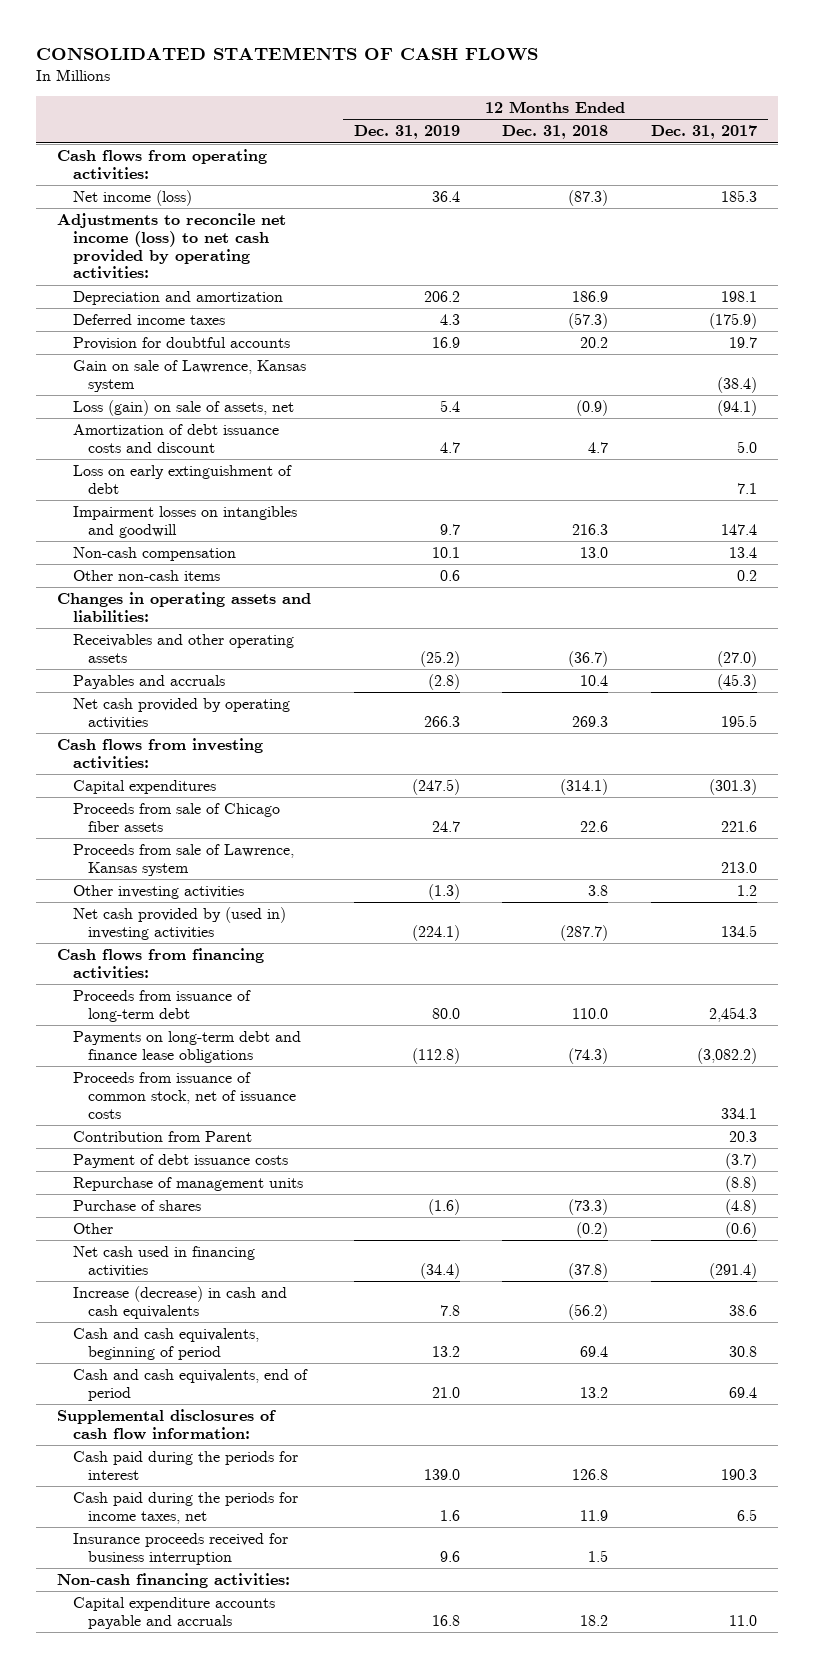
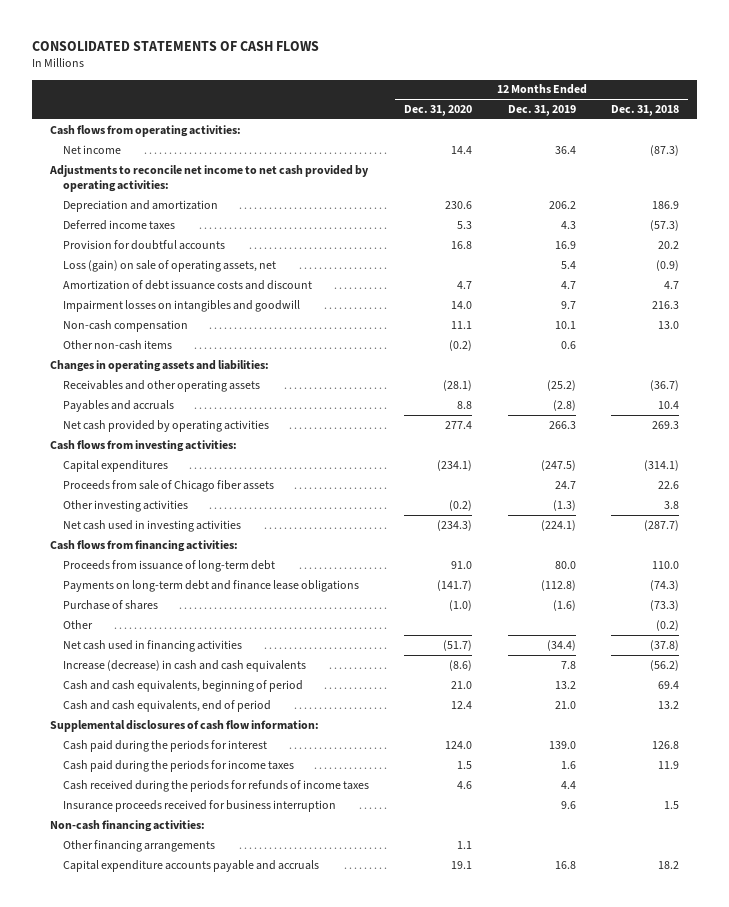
- | 12 Months Ended Dec. 31, 2019 | 12 Months Ended Dec. 31, 2018 | 12 Months Ended Dec. 31, 2017
+ | 12 Months Ended Dec. 31, 2020 | 12 Months Ended Dec. 31, 2019 | 12 Months Ended Dec. 31, 2018
- Net income (loss) | 36.4 | (87.3) | 185.3
- Adjustments to reconcile net income (loss) to net cash provided by operating activities:
+ Net income | 14.4 | 36.4 | (87.3)
+ Adjustments to reconcile net income to net cash provided by operating activities:
- Gain on sale of Lawrence, Kansas system | | | (38.4)
- Loss (gain) on sale of assets, net | 5.4 | (0.9) | (94.1)
+ Loss (gain) on sale of operating assets, net | | 5.4 | (0.9)
- Loss on early extinguishment of debt | | | 7.1
- Proceeds from sale of Lawrence, Kansas system | | | 213.0
- Net cash provided by (used in) investing activities | (224.1) | (287.7) | 134.5
+ Net cash used in investing activities | (234.3) | (224.1) | (287.7)
- Proceeds from issuance of common stock, net of issuance costs | | | 334.1
- Contribution from Parent | | | 20.3
- Payment of debt issuance costs | | | (3.7)
- Repurchase of management units | | | (8.8)
- Cash paid during the periods for income taxes, net | 1.6 | 11.9 | 6.5
+ Cash paid during the periods for income taxes | 1.5 | 1.6 | 11.9
+ Cash received during the periods for refunds of income taxes | 4.6 | 4.4 |
+ Other financing arrangements | 1.1 | |

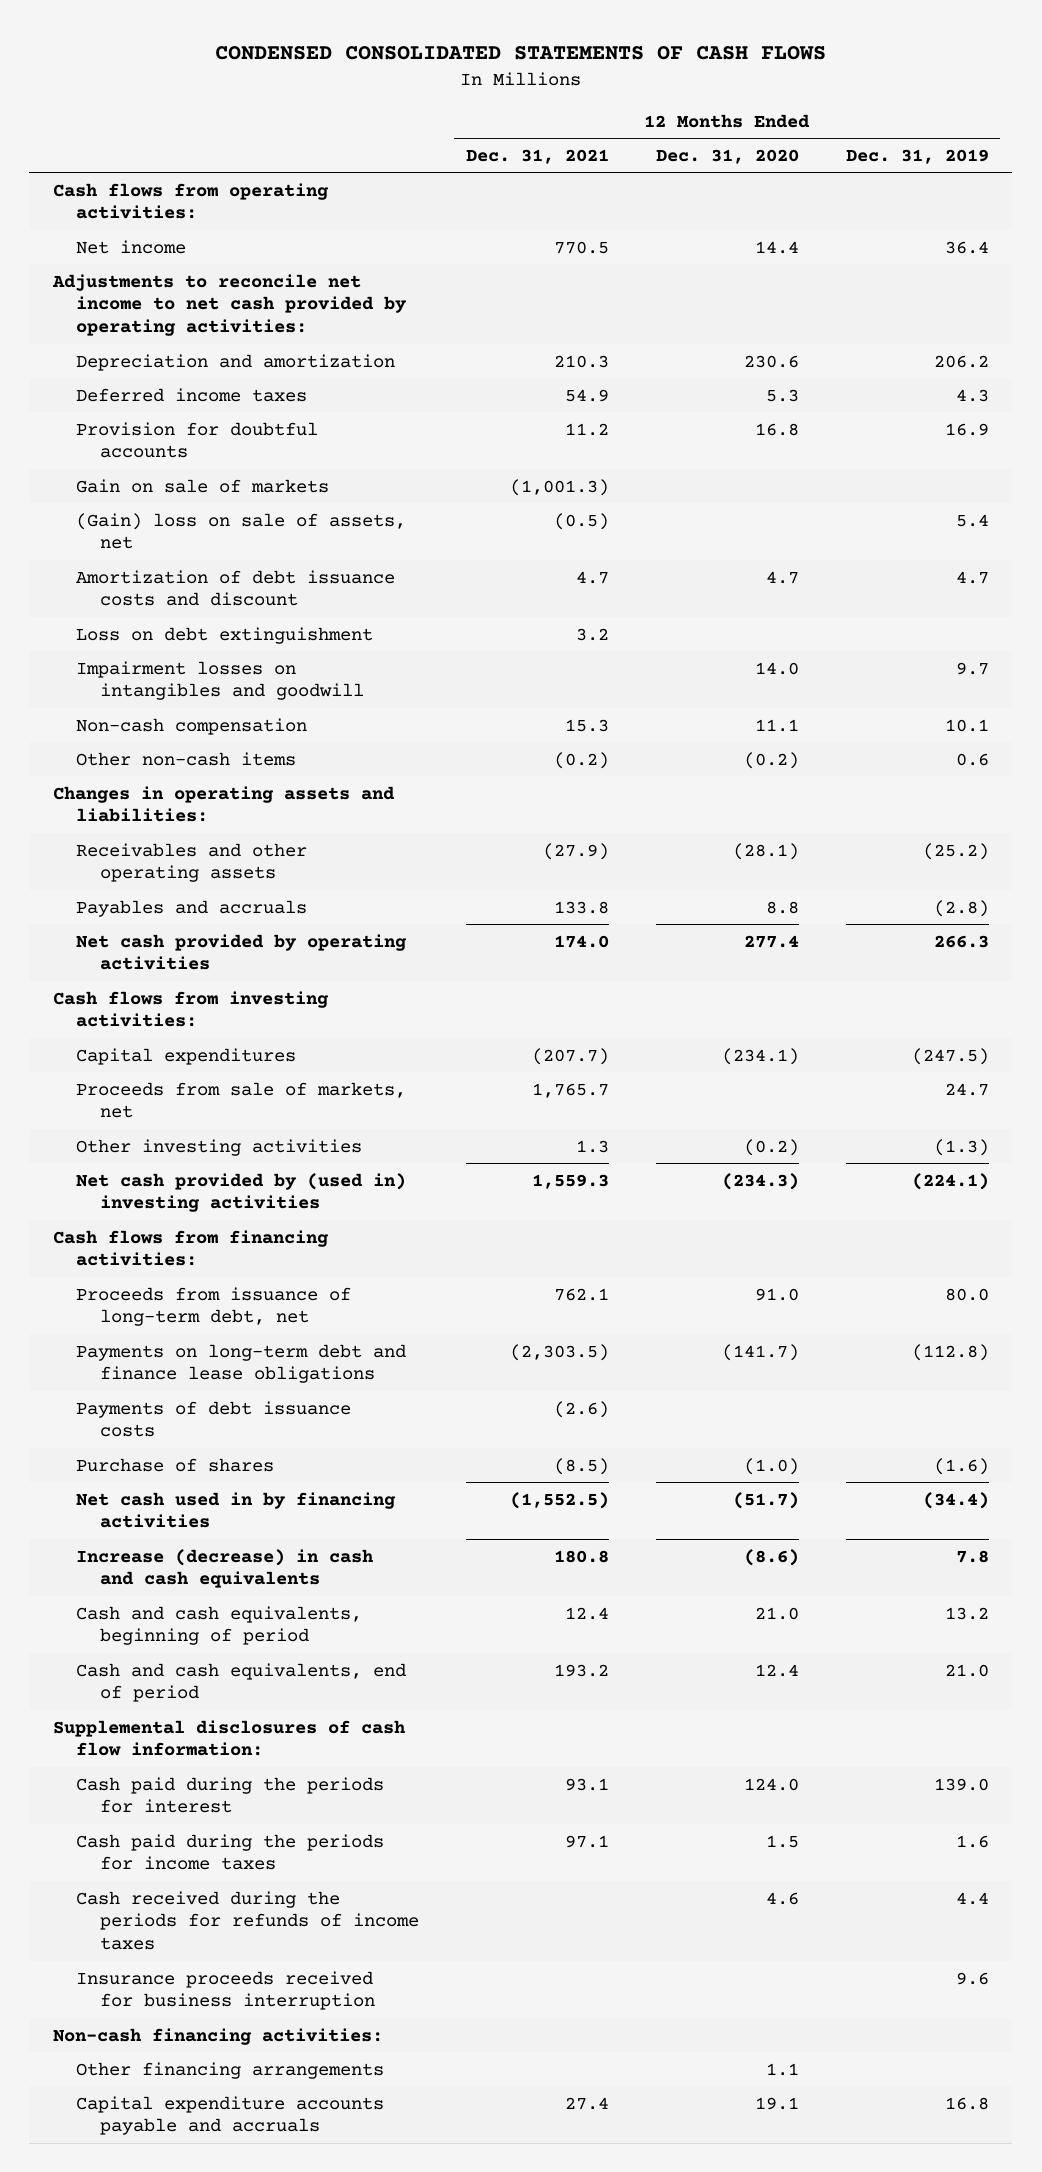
- CONSOLIDATED STATEMENTS OF CASH FLOWS
+ CONDENSED CONSOLIDATED STATEMENTS OF CASH FLOWS
- | 12 Months Ended Dec. 31, 2020 | 12 Months Ended Dec. 31, 2019 | 12 Months Ended Dec. 31, 2018
+ | 12 Months Ended Dec. 31, 2021 | 12 Months Ended Dec. 31, 2020 | 12 Months Ended Dec. 31, 2019
- Loss (gain) on sale of operating assets, net | | 5.4 | (0.9)
+ Gain on sale of markets | (1,001.3) | |
+ (Gain) loss on sale of assets, net | (0.5) | | 5.4
+ Loss on debt extinguishment | 3.2 | |
- Proceeds from sale of Chicago fiber assets | | 24.7 | 22.6
+ Proceeds from sale of markets, net | 1,765.7 | | 24.7
- Net cash used in investing activities | (234.3) | (224.1) | (287.7)
+ Net cash provided by (used in) investing activities | 1,559.3 | (234.3) | (224.1)
- Proceeds from issuance of long-term debt | 91.0 | 80.0 | 110.0
+ Proceeds from issuance of long-term debt, net | 762.1 | 91.0 | 80.0
+ Payments of debt issuance costs | (2.6) | |
- Other | | | (0.2)
- Net cash used in financing activities | (51.7) | (34.4) | (37.8)
+ Net cash used in by financing activities | (1,552.5) | (51.7) | (34.4)

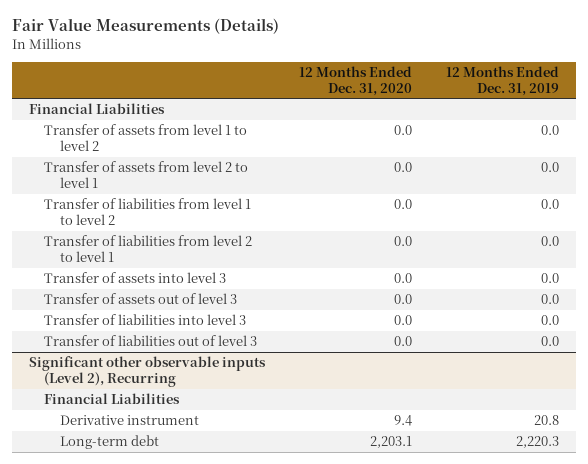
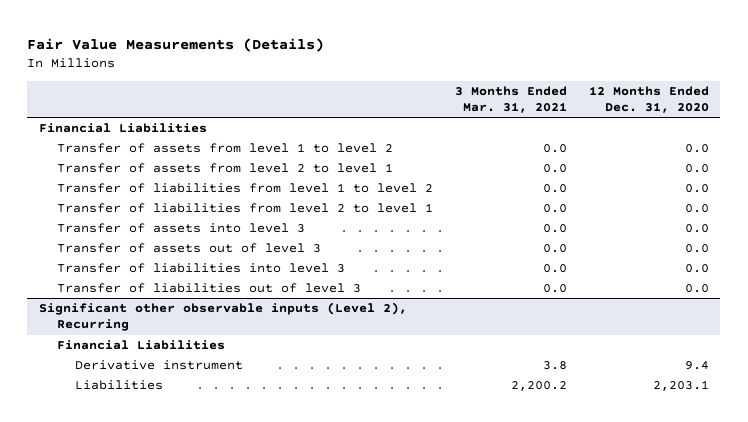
- | 12 Months Ended Dec. 31, 2020 | 12 Months Ended Dec. 31, 2019
+ | 3 Months Ended Mar. 31, 2021 | 12 Months Ended Dec. 31, 2020
@ Significant other observable inputs (Level 2), Recurring
- Long-term debt | 2,203.1 | 2,220.3
+ Liabilities | 2,200.2 | 2,203.1

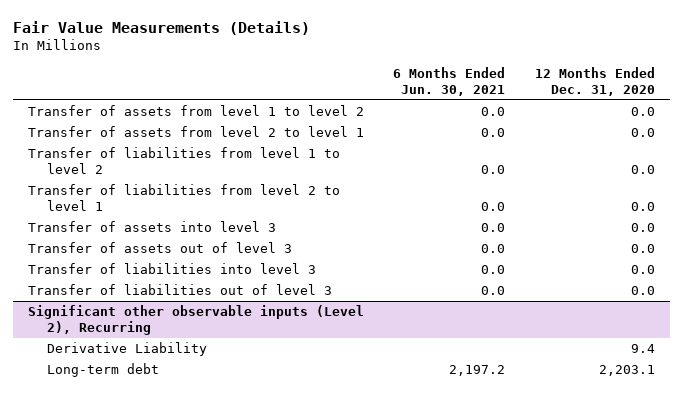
- | 3 Months Ended Mar. 31, 2021 | 12 Months Ended Dec. 31, 2020
+ | 6 Months Ended Jun. 30, 2021 | 12 Months Ended Dec. 31, 2020
- Financial Liabilities
@ Significant other observable inputs (Level 2), Recurring
- Financial Liabilities
- Derivative instrument | 3.8 | 9.4
- Liabilities | 2,200.2 | 2,203.1
+ Derivative Liability | | 9.4
+ Long-term debt | 2,197.2 | 2,203.1

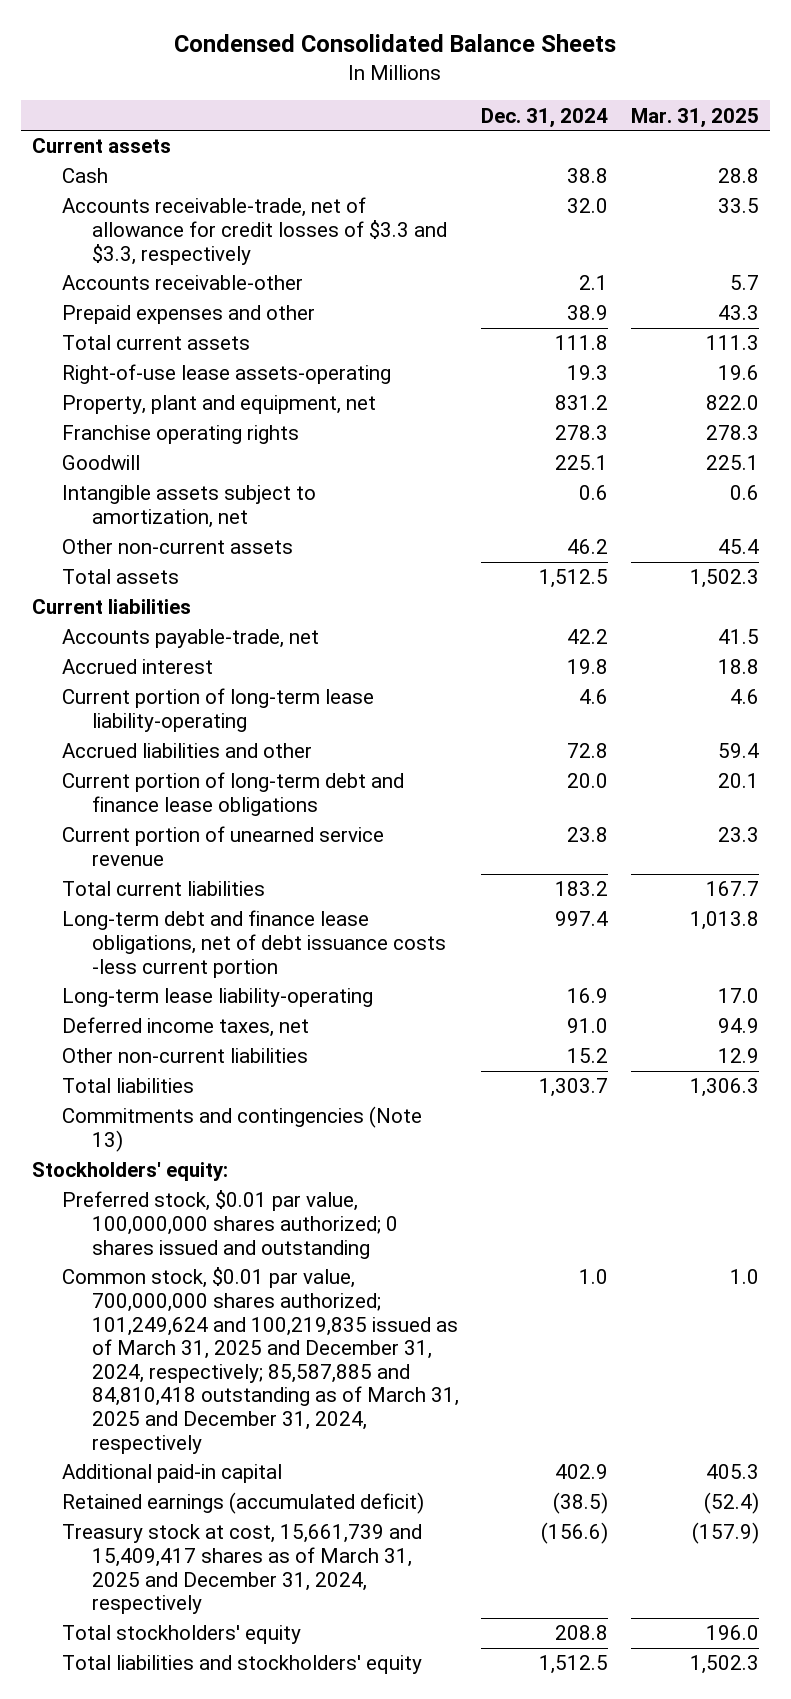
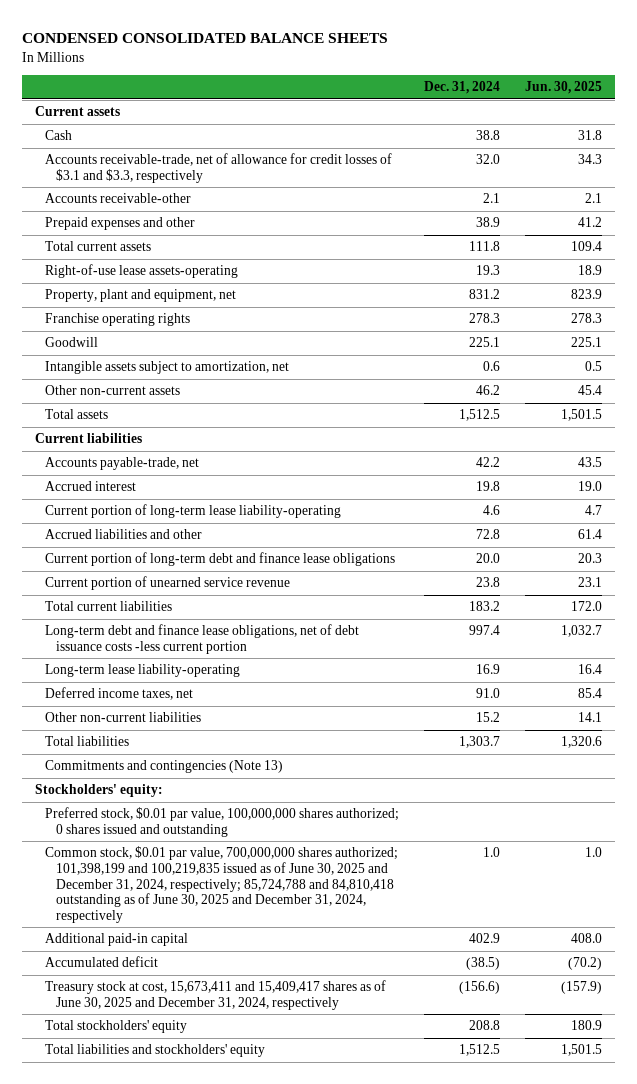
- Condensed Consolidated Balance Sheets
+ CONDENSED CONSOLIDATED BALANCE SHEETS
- | Dec. 31, 2024 | Mar. 31, 2025
+ | Dec. 31, 2024 | Jun. 30, 2025
- Accounts receivable-trade, net of allowance for credit losses of $3.3 and $3.3, respectively | 32.0 | 33.5
+ Accounts receivable-trade, net of allowance for credit losses of $3.1 and $3.3, respectively | 32.0 | 34.3
- Common stock, $0.01 par value, 700,000,000 shares authorized; 101,249,624 and 100,219,835 issued as of March 31, 2025 and December 31, 2024, respectively; 85,587,885 and 84,810,418 outstanding as of March 31, 2025 and December 31, 2024, respectively | 1.0 | 1.0
+ Common stock, $0.01 par value, 700,000,000 shares authorized; 101,398,199 and 100,219,835 issued as of June 30, 2025 and December 31, 2024, respectively; 85,724,788 and 84,810,418 outstanding as of June 30, 2025 and December 31, 2024, respectively | 1.0 | 1.0
- Retained earnings (accumulated deficit) | (38.5) | (52.4)
- Treasury stock at cost, 15,661,739 and 15,409,417 shares as of March 31, 2025 and December 31, 2024, respectively | (156.6) | (157.9)
+ Accumulated deficit | (38.5) | (70.2)
+ Treasury stock at cost, 15,673,411 and 15,409,417 shares as of June 30, 2025 and December 31, 2024, respectively | (156.6) | (157.9)

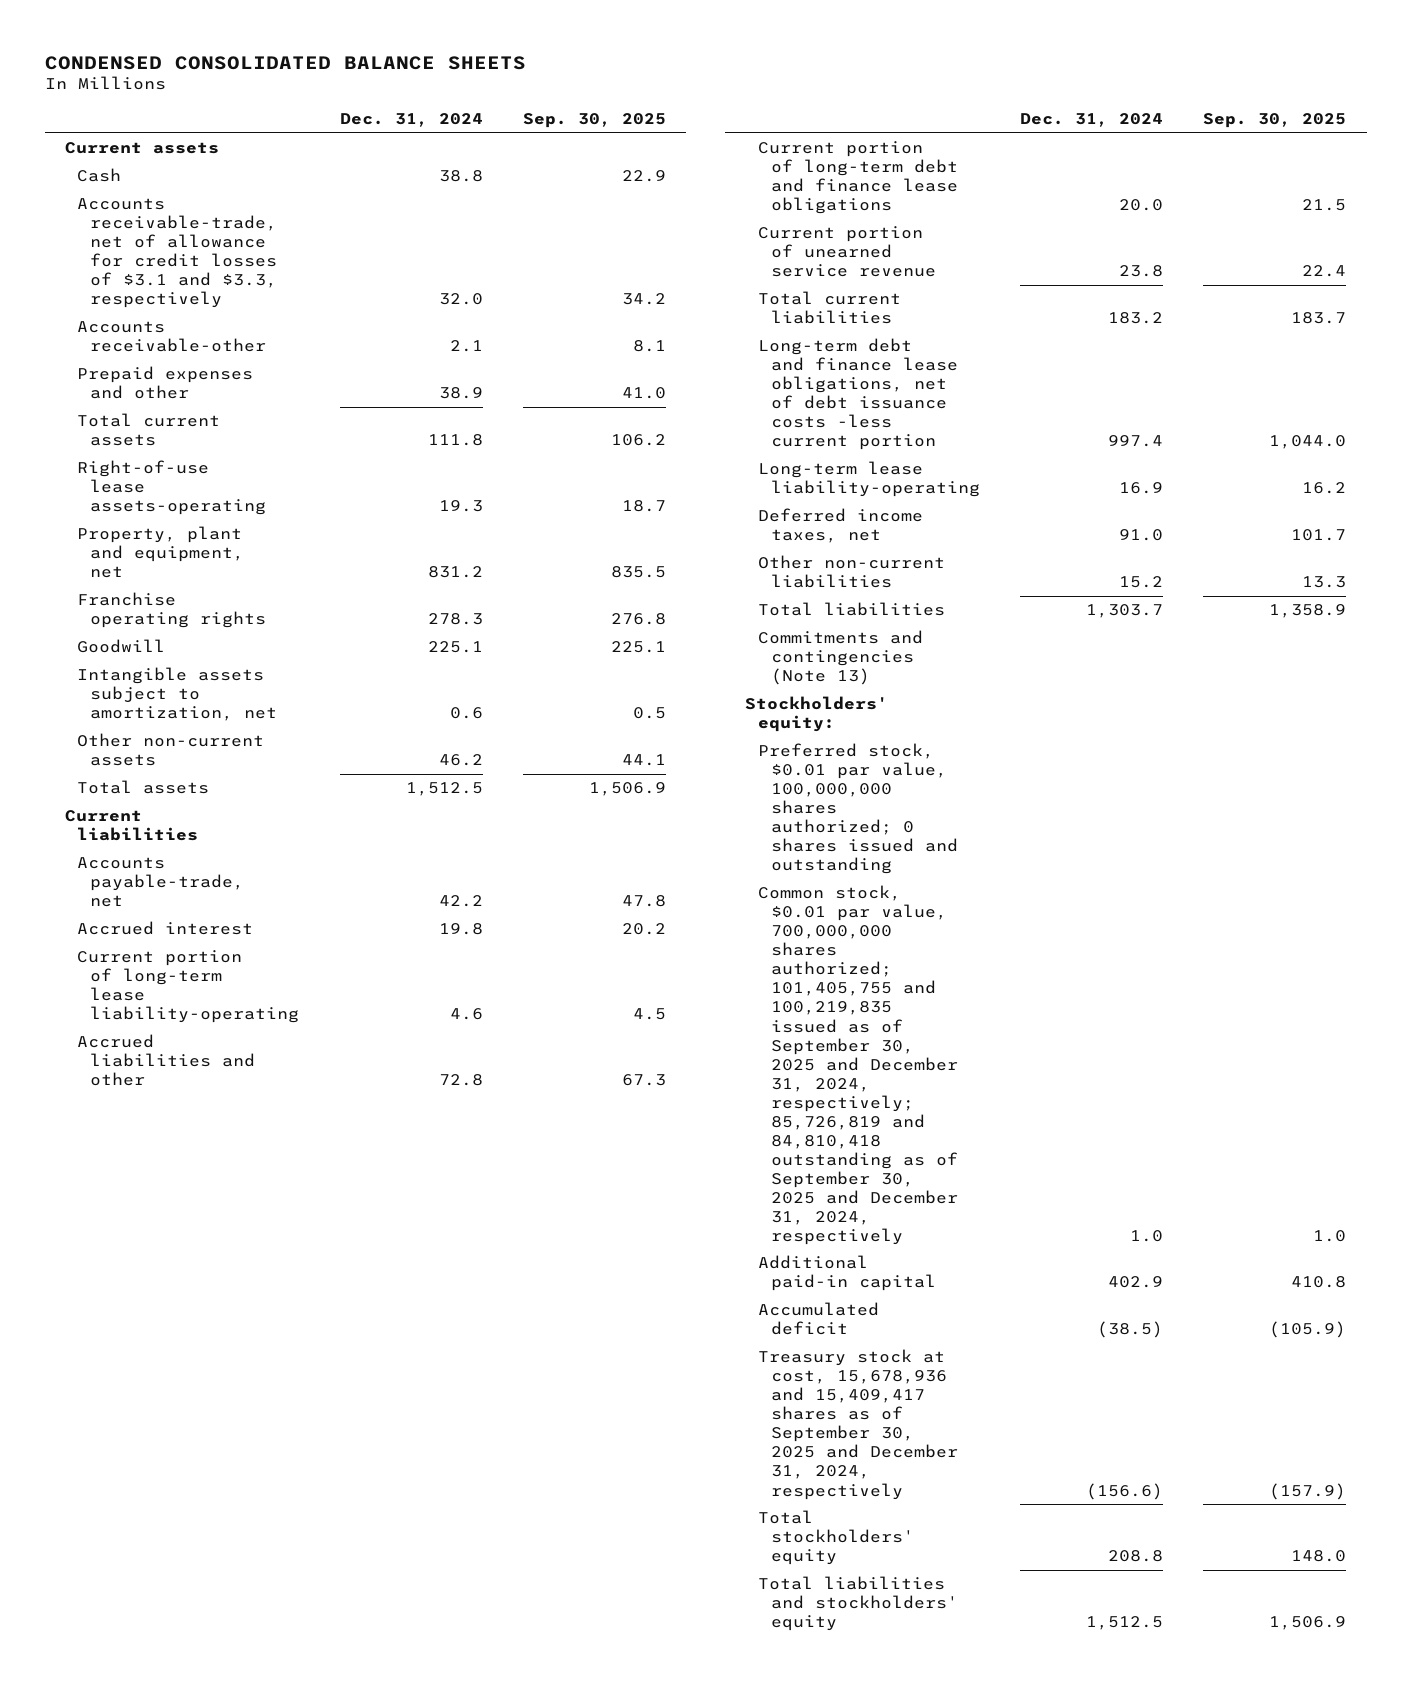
- | Dec. 31, 2024 | Jun. 30, 2025
+ | Dec. 31, 2024 | Sep. 30, 2025
- Common stock, $0.01 par value, 700,000,000 shares authorized; 101,398,199 and 100,219,835 issued as of June 30, 2025 and December 31, 2024, respectively; 85,724,788 and 84,810,418 outstanding as of June 30, 2025 and December 31, 2024, respectively | 1.0 | 1.0
+ Common stock, $0.01 par value, 700,000,000 shares authorized; 101,405,755 and 100,219,835 issued as of September 30, 2025 and December 31, 2024, respectively; 85,726,819 and 84,810,418 outstanding as of September 30, 2025 and December 31, 2024, respectively | 1.0 | 1.0
- Treasury stock at cost, 15,673,411 and 15,409,417 shares as of June 30, 2025 and December 31, 2024, respectively | (156.6) | (157.9)
+ Treasury stock at cost, 15,678,936 and 15,409,417 shares as of September 30, 2025 and December 31, 2024, respectively | (156.6) | (157.9)

